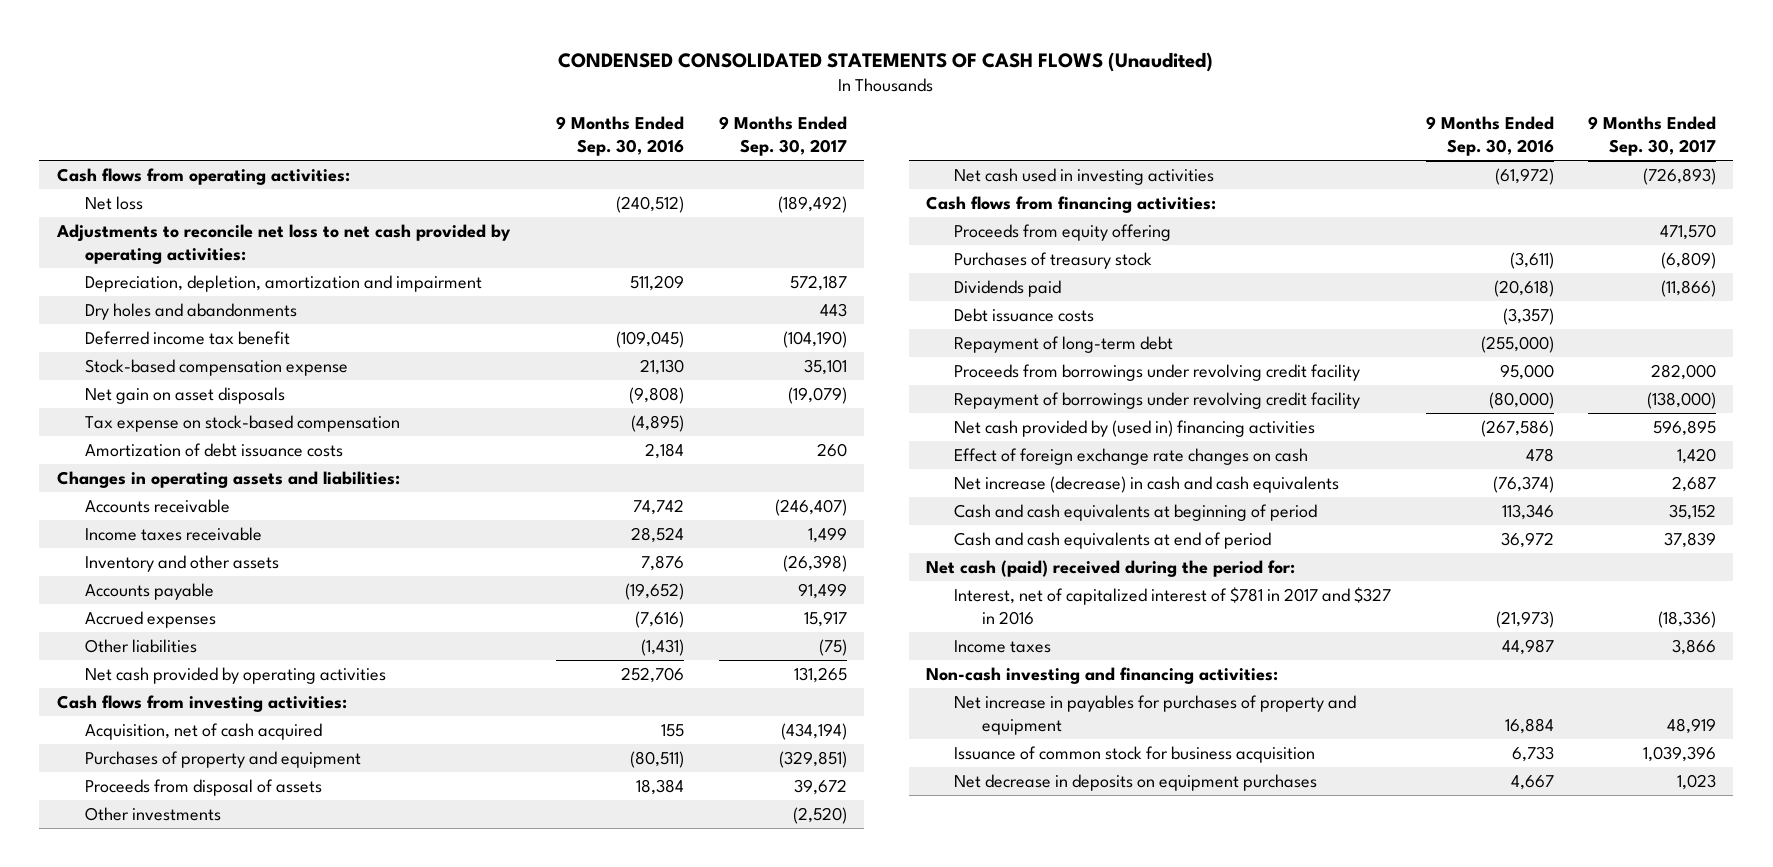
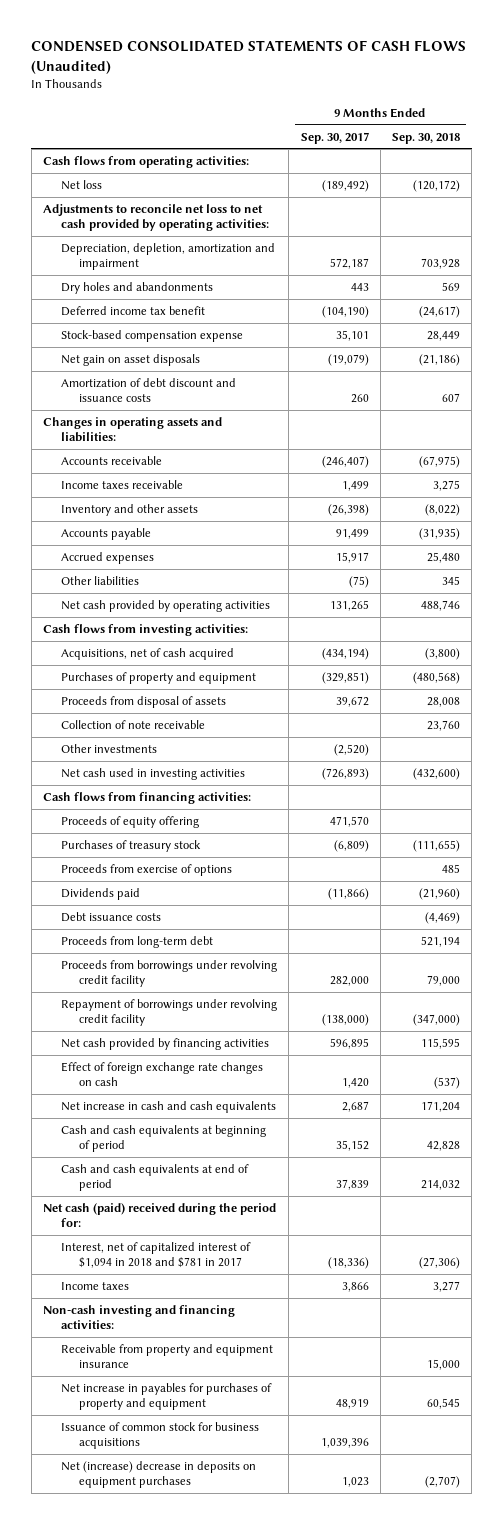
- | 9 Months Ended Sep. 30, 2016 | 9 Months Ended Sep. 30, 2017
+ | 9 Months Ended Sep. 30, 2017 | 9 Months Ended Sep. 30, 2018
- Tax expense on stock-based compensation | (4,895) |
- Amortization of debt issuance costs | 2,184 | 260
+ Amortization of debt discount and issuance costs | 260 | 607
- Acquisition, net of cash acquired | 155 | (434,194)
+ Acquisitions, net of cash acquired | (434,194) | (3,800)
+ Collection of note receivable | | 23,760
- Proceeds from equity offering | | 471,570
+ Proceeds of equity offering | 471,570 |
+ Proceeds from exercise of options | | 485
- Repayment of long-term debt | (255,000) |
+ Proceeds from long-term debt | | 521,194
- Net cash provided by (used in) financing activities | (267,586) | 596,895
+ Net cash provided by financing activities | 596,895 | 115,595
- Net increase (decrease) in cash and cash equivalents | (76,374) | 2,687
+ Net increase in cash and cash equivalents | 2,687 | 171,204
- Interest, net of capitalized interest of $781 in 2017 and $327 in 2016 | (21,973) | (18,336)
+ Interest, net of capitalized interest of $1,094 in 2018 and $781 in 2017 | (18,336) | (27,306)
+ Receivable from property and equipment insurance | | 15,000
- Issuance of common stock for business acquisition | 6,733 | 1,039,396
- Net decrease in deposits on equipment purchases | 4,667 | 1,023
+ Issuance of common stock for business acquisitions | 1,039,396 |
+ Net (increase) decrease in deposits on equipment purchases | 1,023 | (2,707)

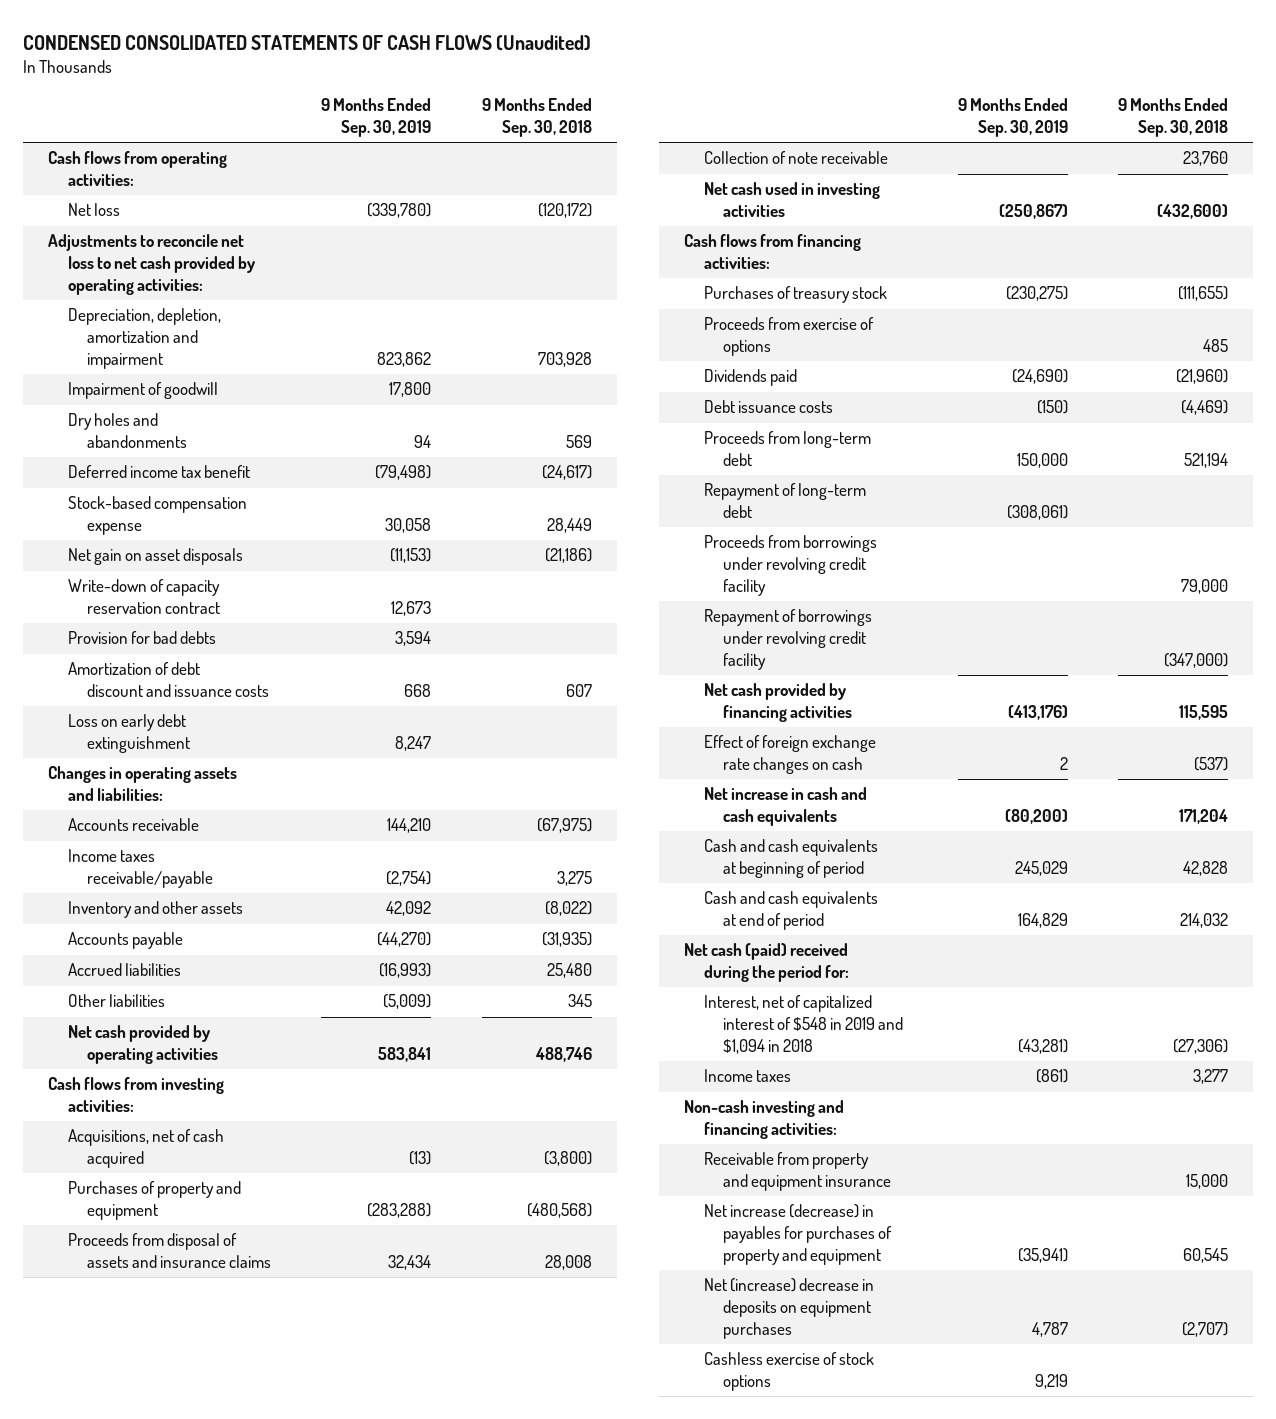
- | 9 Months Ended Sep. 30, 2017 | 9 Months Ended Sep. 30, 2018
+ | 9 Months Ended Sep. 30, 2019 | 9 Months Ended Sep. 30, 2018
+ Impairment of goodwill | 17,800 |
+ Write-down of capacity reservation contract | 12,673 |
+ Provision for bad debts | 3,594 |
+ Loss on early debt extinguishment | 8,247 |
- Income taxes receivable | 1,499 | 3,275
+ Income taxes receivable/payable | (2,754) | 3,275
- Accrued expenses | 15,917 | 25,480
+ Accrued liabilities | (16,993) | 25,480
- Proceeds from disposal of assets | 39,672 | 28,008
+ Proceeds from disposal of assets and insurance claims | 32,434 | 28,008
- Other investments | (2,520) |
- Proceeds of equity offering | 471,570 |
+ Repayment of long-term debt | (308,061) |
- Interest, net of capitalized interest of $1,094 in 2018 and $781 in 2017 | (18,336) | (27,306)
+ Interest, net of capitalized interest of $548 in 2019 and $1,094 in 2018 | (43,281) | (27,306)
- Net increase in payables for purchases of property and equipment | 48,919 | 60,545
- Issuance of common stock for business acquisitions | 1,039,396 |
+ Net increase (decrease) in payables for purchases of property and equipment | (35,941) | 60,545
+ Cashless exercise of stock options | 9,219 |

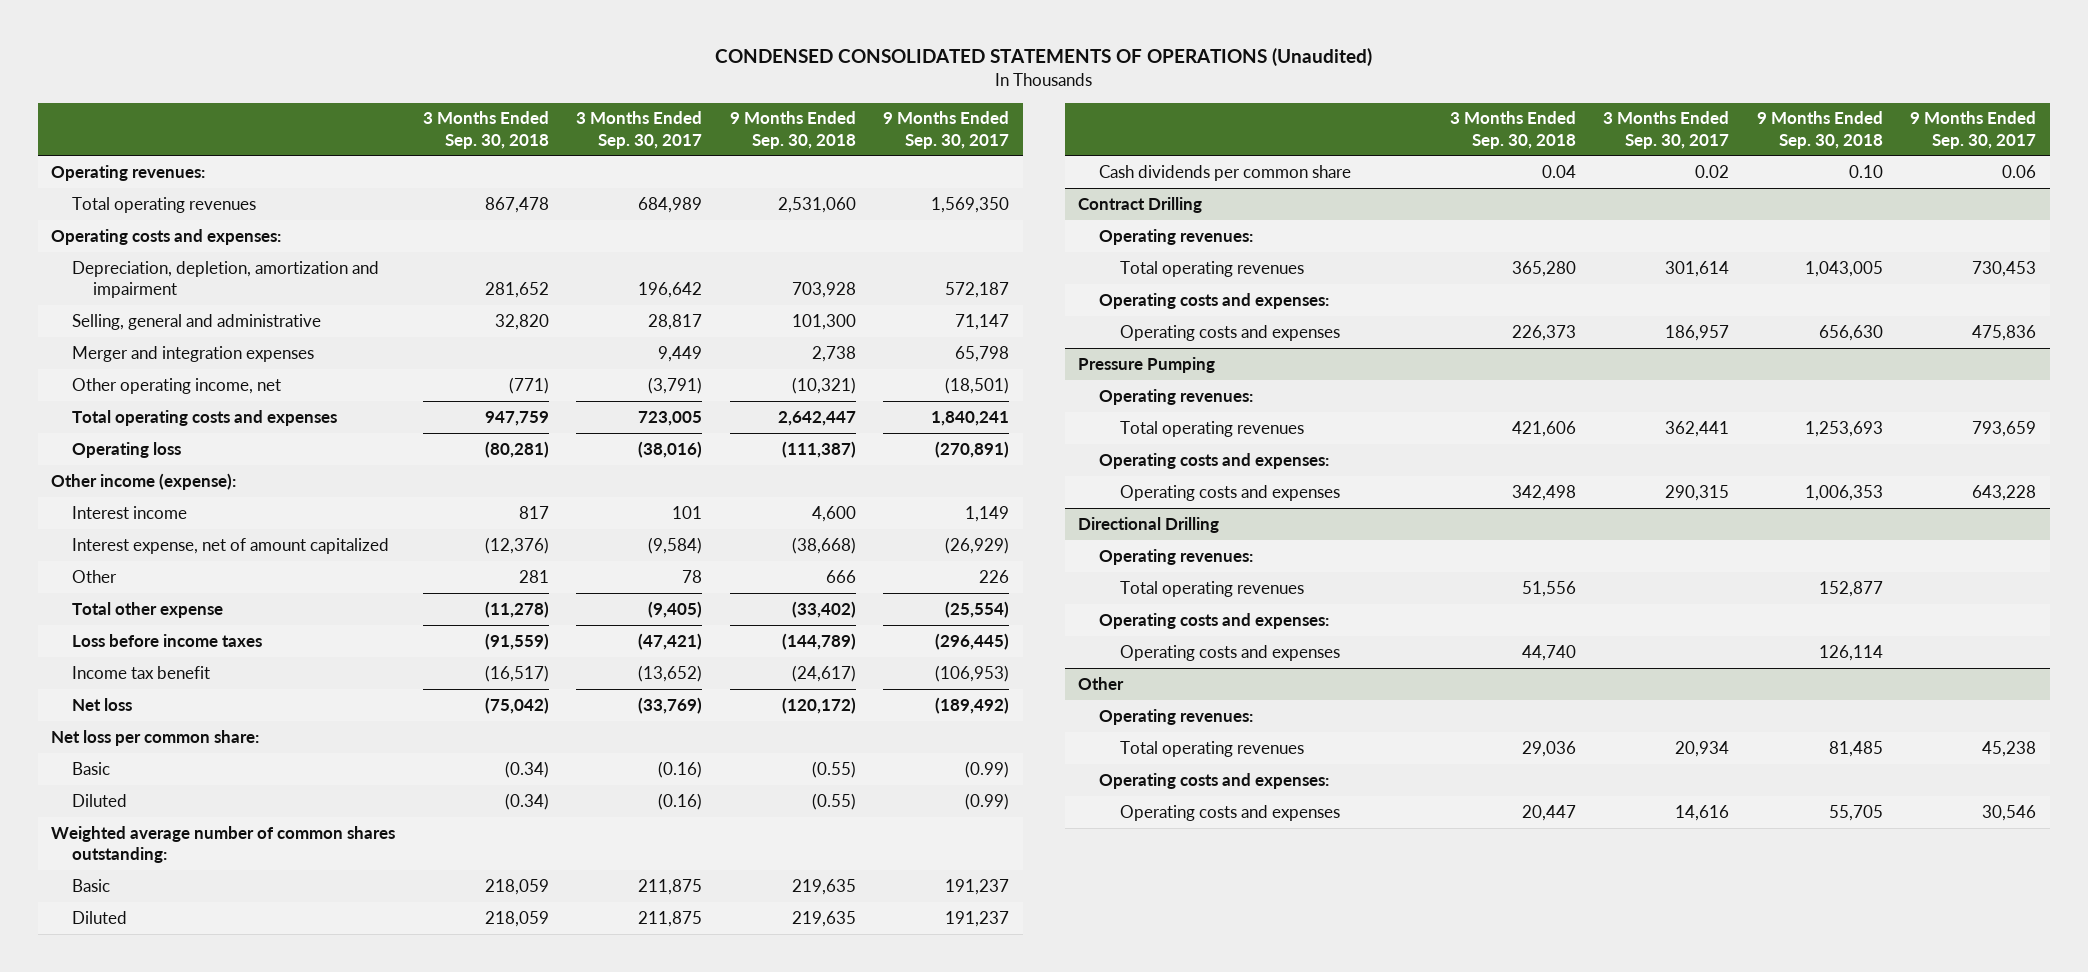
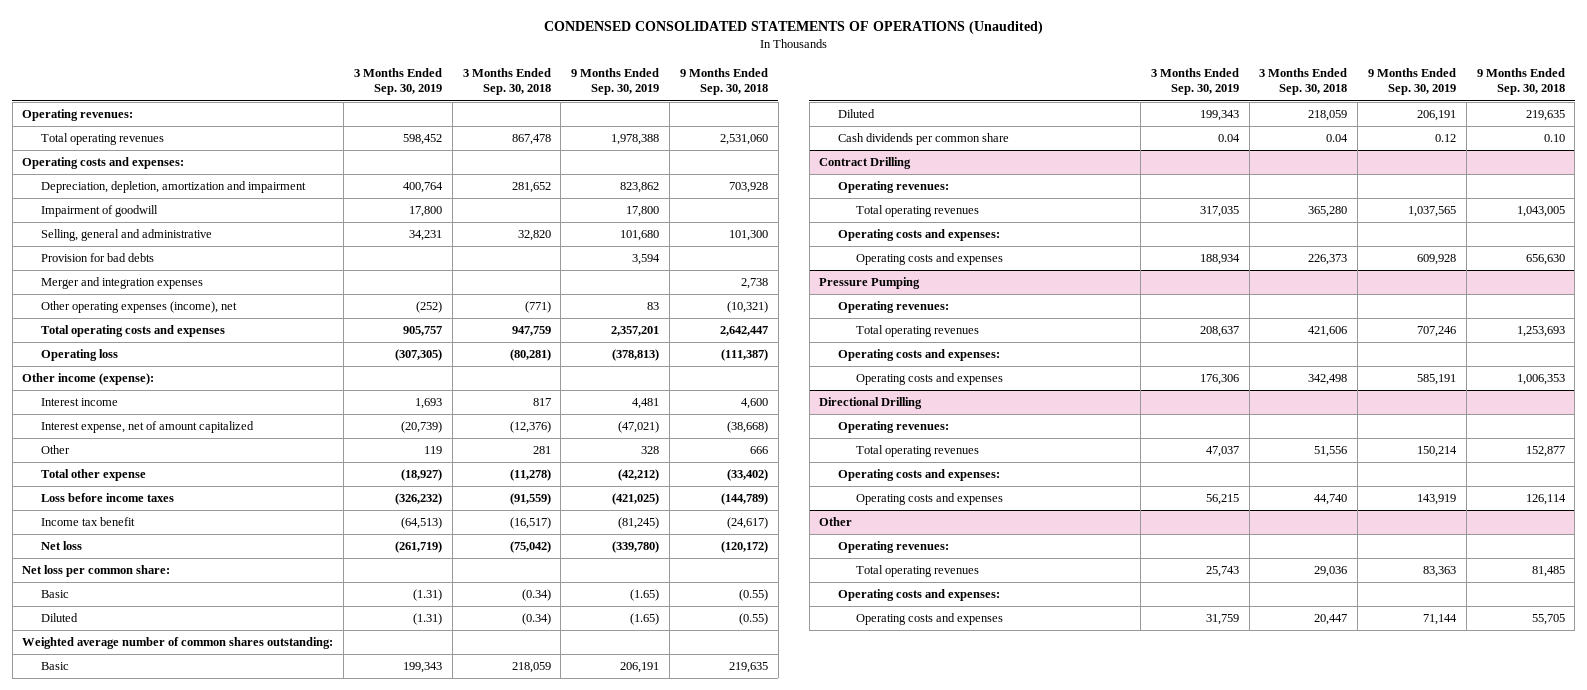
- | 3 Months Ended Sep. 30, 2018 | 3 Months Ended Sep. 30, 2017 | 9 Months Ended Sep. 30, 2018 | 9 Months Ended Sep. 30, 2017
+ | 3 Months Ended Sep. 30, 2019 | 3 Months Ended Sep. 30, 2018 | 9 Months Ended Sep. 30, 2019 | 9 Months Ended Sep. 30, 2018
+ Impairment of goodwill | 17,800 | | 17,800 |
+ Provision for bad debts | | | 3,594 |
- Other operating income, net | (771) | (3,791) | (10,321) | (18,501)
+ Other operating expenses (income), net | (252) | (771) | 83 | (10,321)

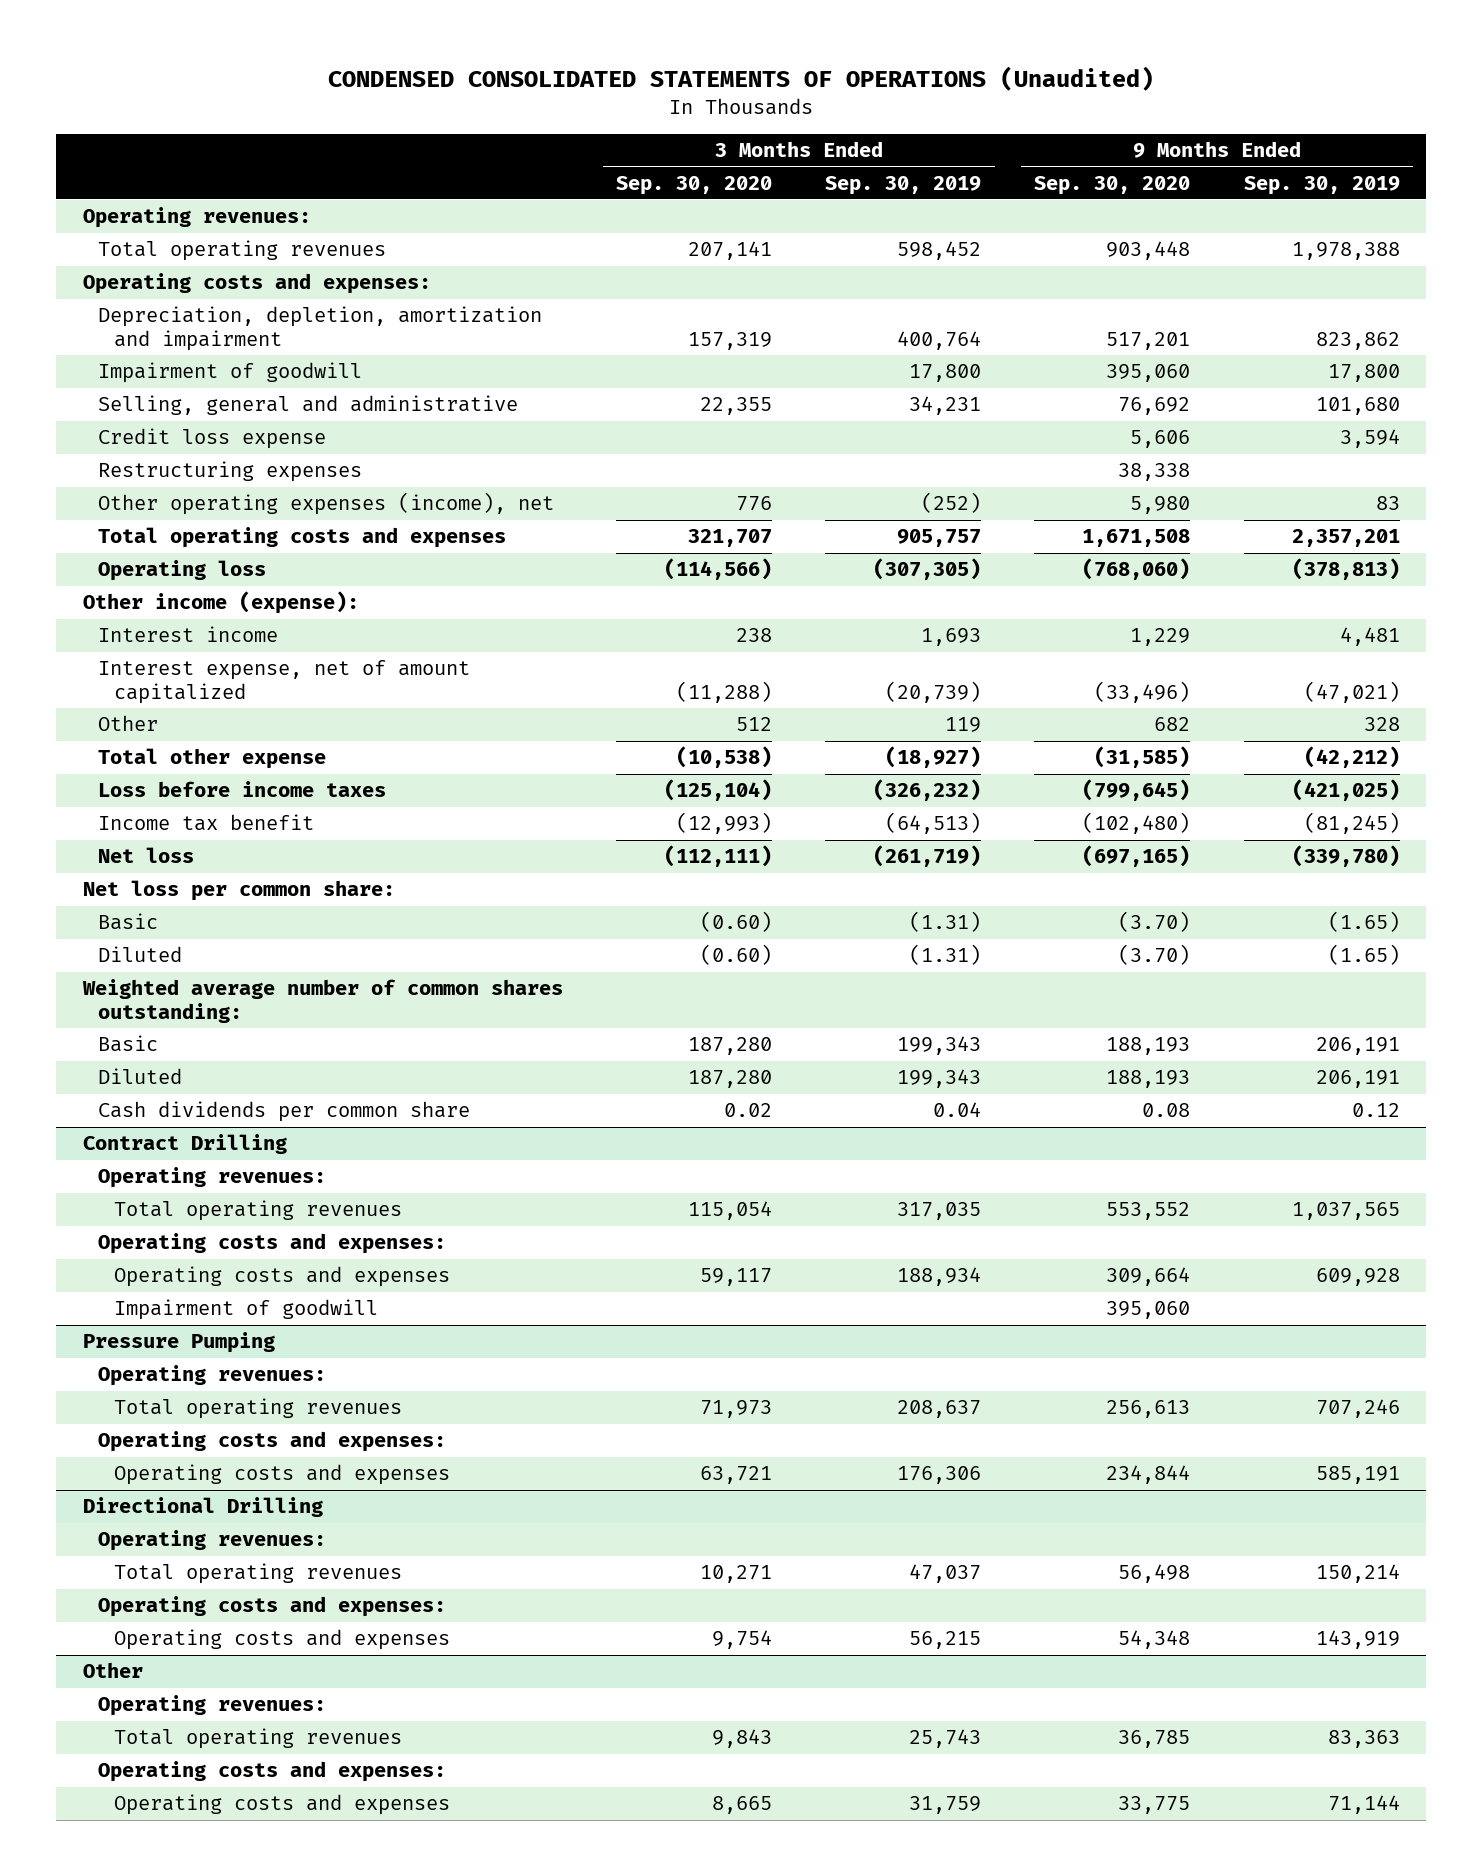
- | 3 Months Ended Sep. 30, 2019 | 3 Months Ended Sep. 30, 2018 | 9 Months Ended Sep. 30, 2019 | 9 Months Ended Sep. 30, 2018
+ | 3 Months Ended Sep. 30, 2020 | 3 Months Ended Sep. 30, 2019 | 9 Months Ended Sep. 30, 2020 | 9 Months Ended Sep. 30, 2019
- Provision for bad debts | | | 3,594 |
- Merger and integration expenses | | | | 2,738
+ Credit loss expense | | | 5,606 | 3,594
+ Restructuring expenses | | | 38,338 |
@ Contract Drilling
+ Impairment of goodwill | | | 395,060 |

